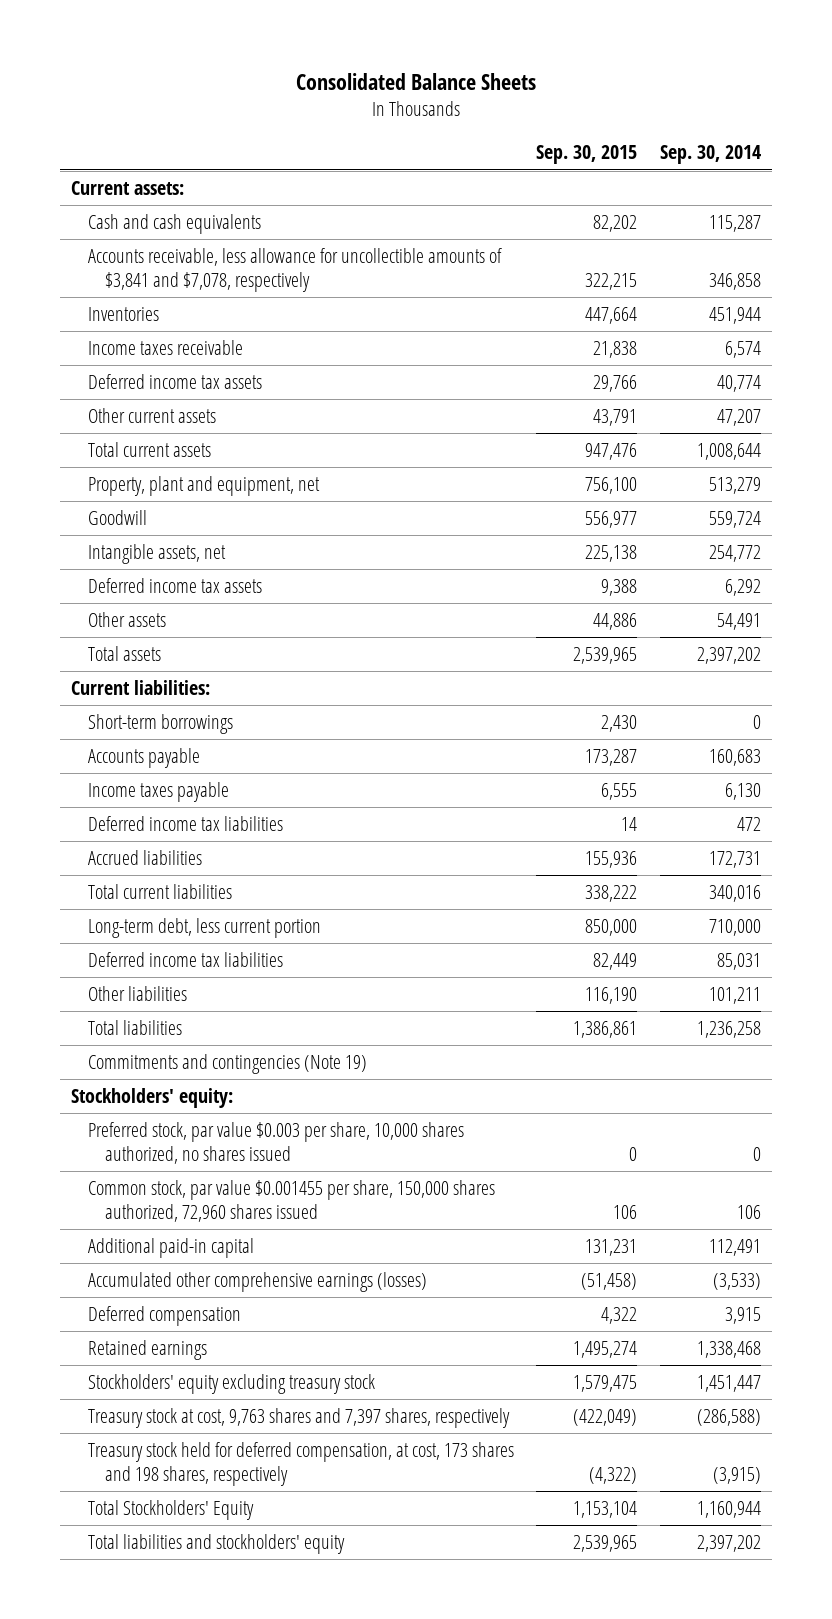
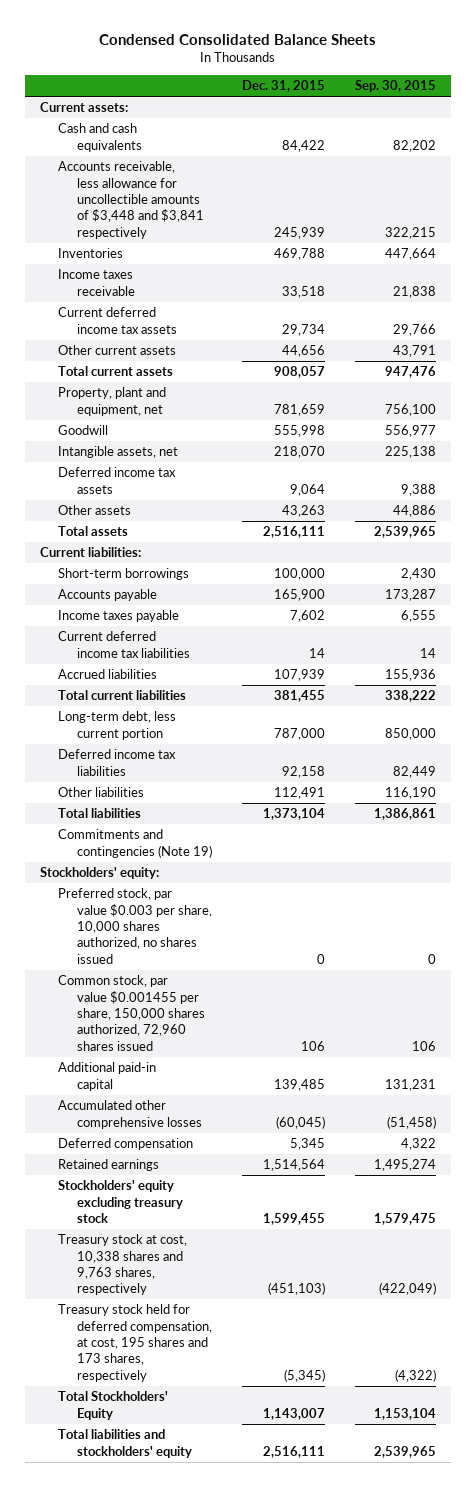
- Consolidated Balance Sheets
+ Condensed Consolidated Balance Sheets
- | Sep. 30, 2015 | Sep. 30, 2014
+ | Dec. 31, 2015 | Sep. 30, 2015
- Accounts receivable, less allowance for uncollectible amounts of $3,841 and $7,078, respectively | 322,215 | 346,858
+ Accounts receivable, less allowance for uncollectible amounts of $3,448 and $3,841 respectively | 245,939 | 322,215
- Deferred income tax assets | 29,766 | 40,774
+ Current deferred income tax assets | 29,734 | 29,766
- Deferred income tax liabilities | 14 | 472
+ Current deferred income tax liabilities | 14 | 14
- Accumulated other comprehensive earnings (losses) | (51,458) | (3,533)
+ Accumulated other comprehensive losses | (60,045) | (51,458)
- Treasury stock at cost, 9,763 shares and 7,397 shares, respectively | (422,049) | (286,588)
- Treasury stock held for deferred compensation, at cost, 173 shares and 198 shares, respectively | (4,322) | (3,915)
+ Treasury stock at cost, 10,338 shares and 9,763 shares, respectively | (451,103) | (422,049)
+ Treasury stock held for deferred compensation, at cost, 195 shares and 173 shares, respectively | (5,345) | (4,322)

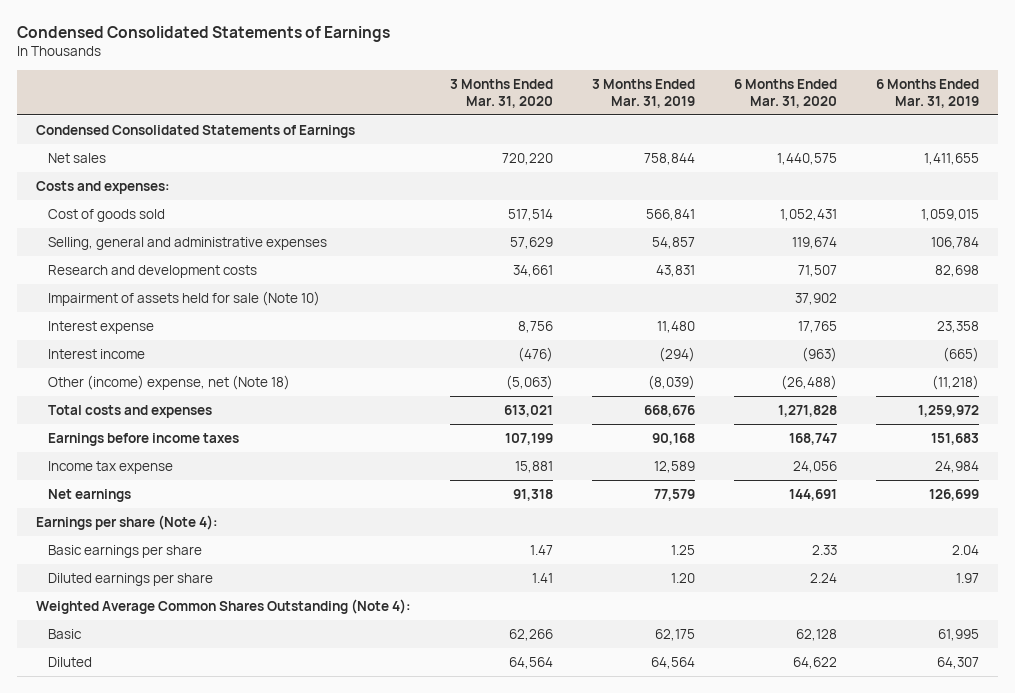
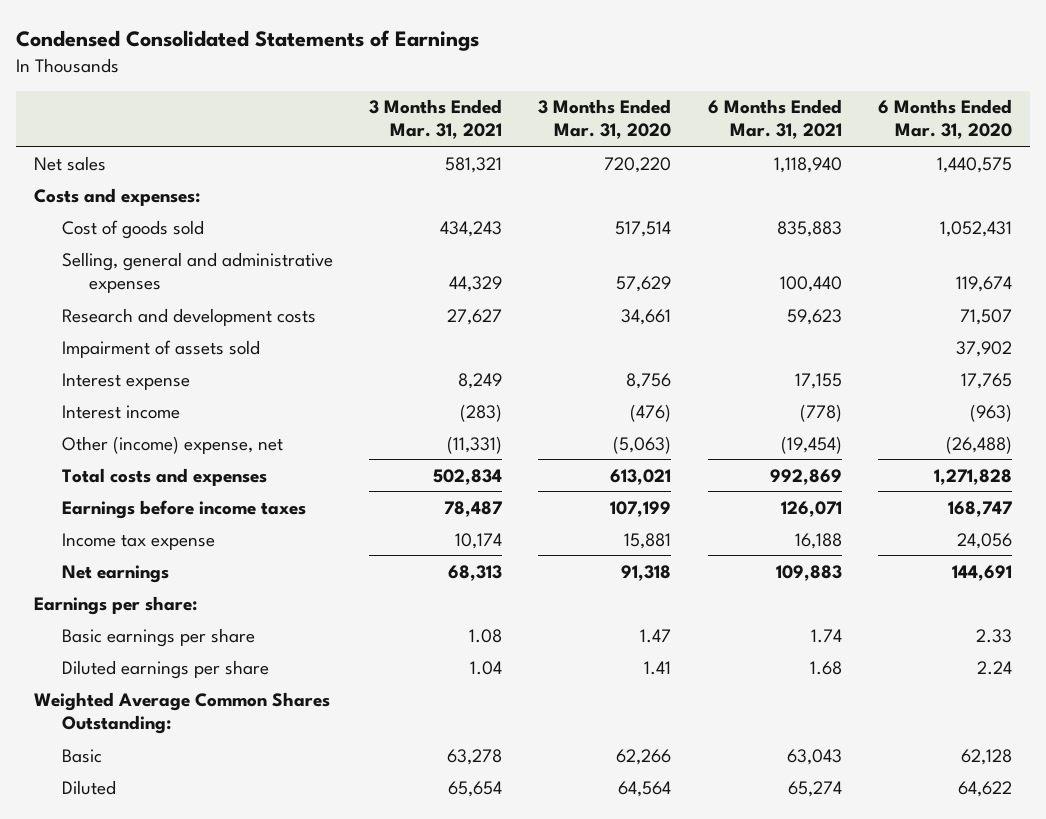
- | 3 Months Ended Mar. 31, 2020 | 3 Months Ended Mar. 31, 2019 | 6 Months Ended Mar. 31, 2020 | 6 Months Ended Mar. 31, 2019
+ | 3 Months Ended Mar. 31, 2021 | 3 Months Ended Mar. 31, 2020 | 6 Months Ended Mar. 31, 2021 | 6 Months Ended Mar. 31, 2020
- Condensed Consolidated Statements of Earnings
- Impairment of assets held for sale (Note 10) | | | 37,902 |
+ Impairment of assets sold | | | | 37,902
- Other (income) expense, net (Note 18) | (5,063) | (8,039) | (26,488) | (11,218)
+ Other (income) expense, net | (11,331) | (5,063) | (19,454) | (26,488)
- Earnings per share (Note 4):
+ Earnings per share:
- Weighted Average Common Shares Outstanding (Note 4):
+ Weighted Average Common Shares Outstanding:

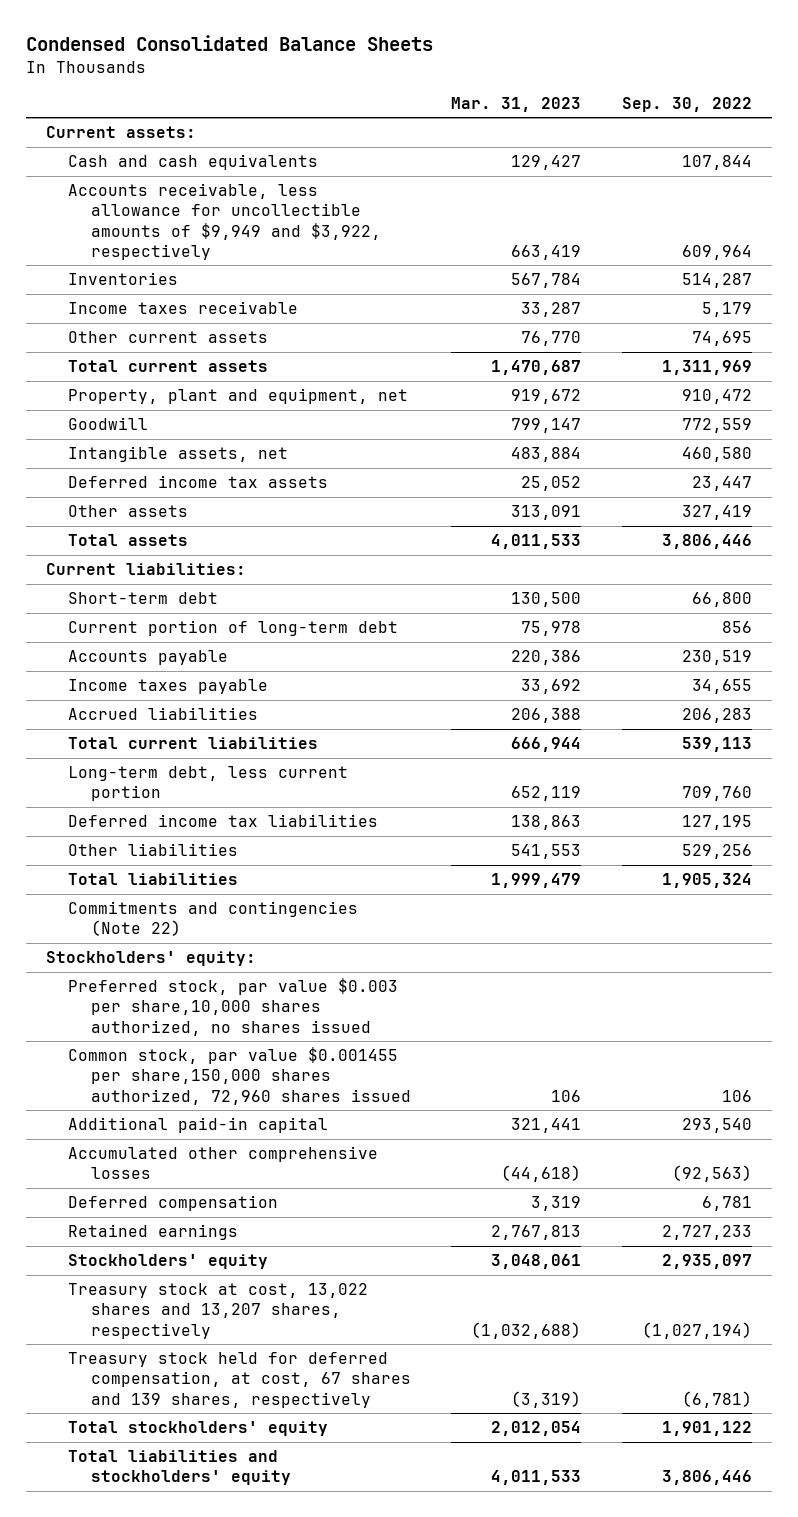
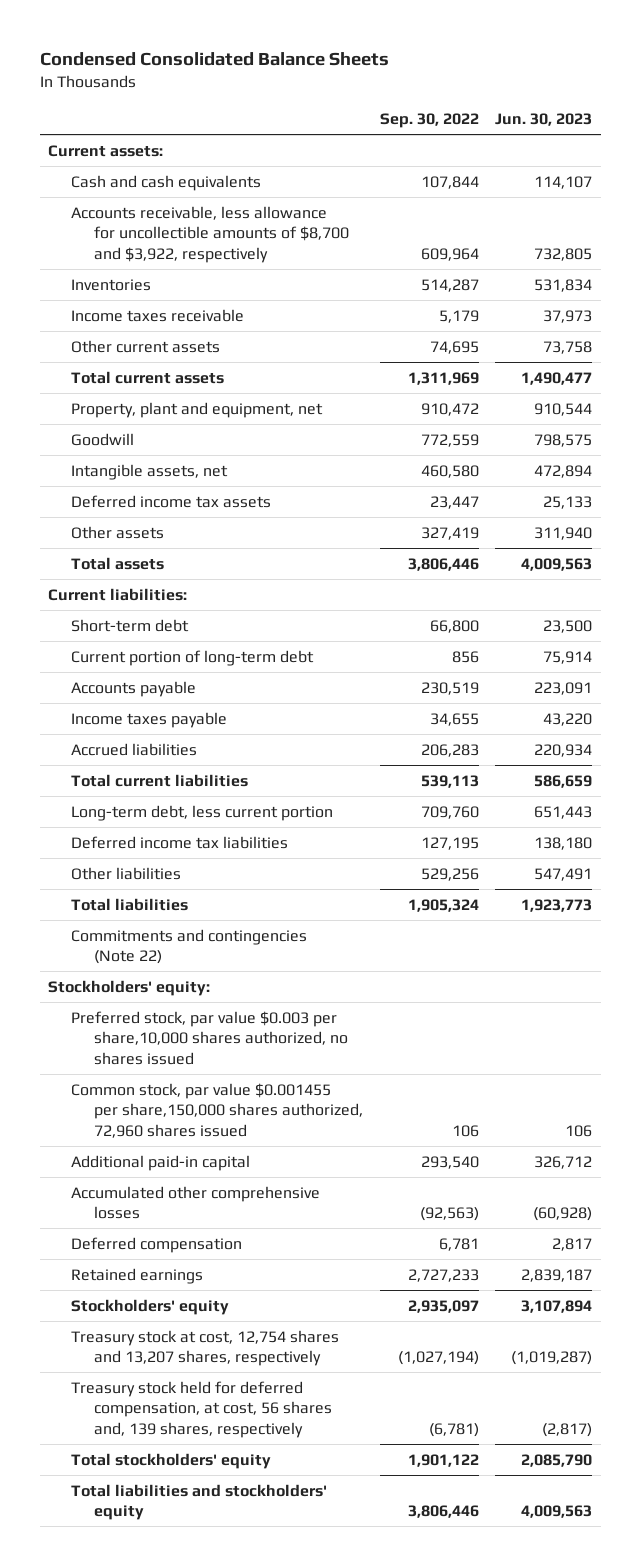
- | Mar. 31, 2023 | Sep. 30, 2022
+ | Sep. 30, 2022 | Jun. 30, 2023
- Accounts receivable, less allowance for uncollectible amounts of $9,949 and $3,922, respectively | 663,419 | 609,964
+ Accounts receivable, less allowance for uncollectible amounts of $8,700 and $3,922, respectively | 609,964 | 732,805
- Treasury stock at cost, 13,022 shares and 13,207 shares, respectively | (1,032,688) | (1,027,194)
- Treasury stock held for deferred compensation, at cost, 67 shares and 139 shares, respectively | (3,319) | (6,781)
+ Treasury stock at cost, 12,754 shares and 13,207 shares, respectively | (1,027,194) | (1,019,287)
+ Treasury stock held for deferred compensation, at cost, 56 shares and, 139 shares, respectively | (6,781) | (2,817)

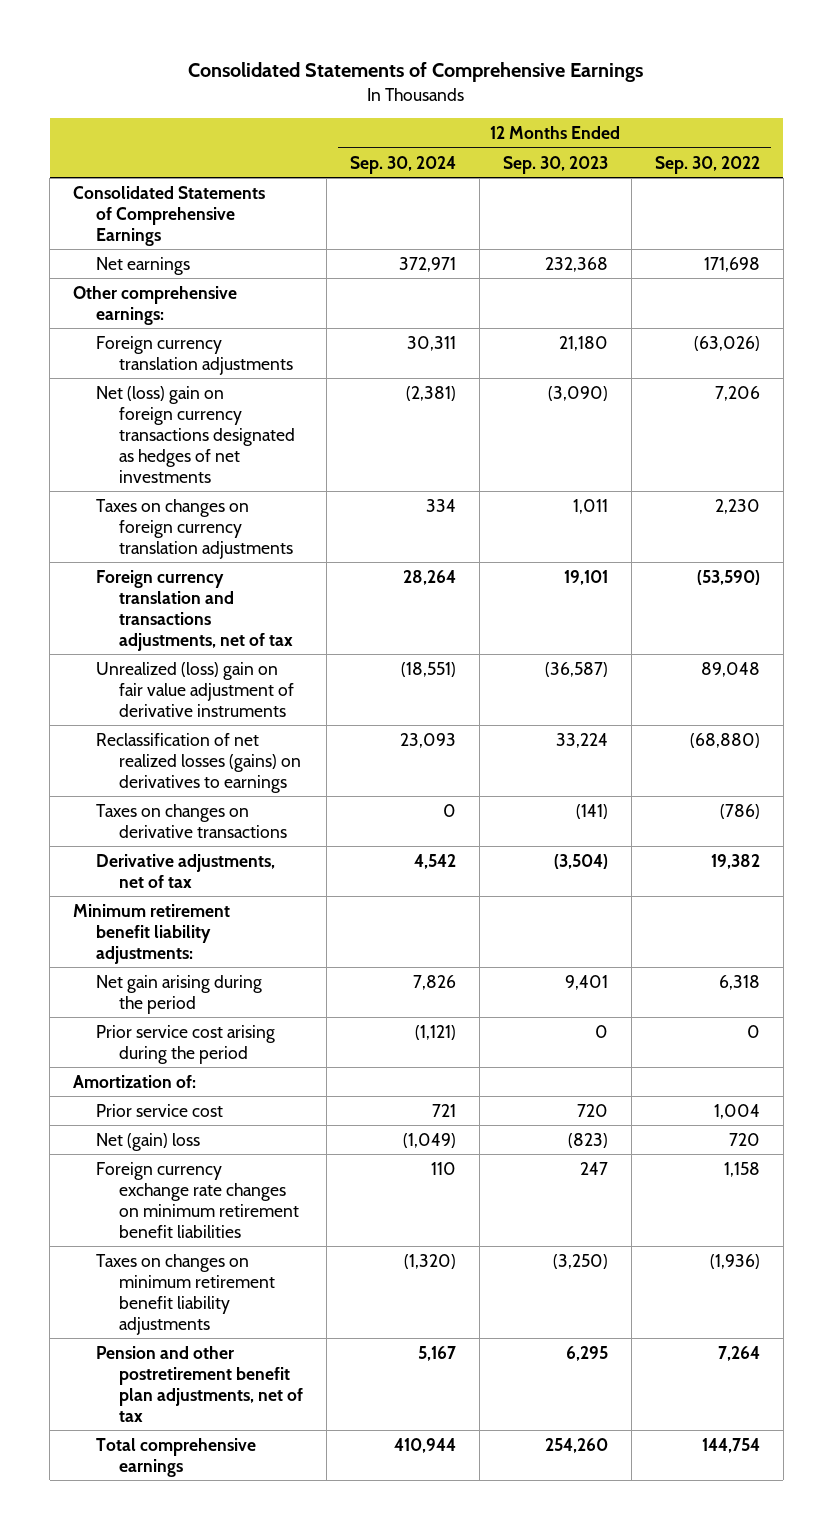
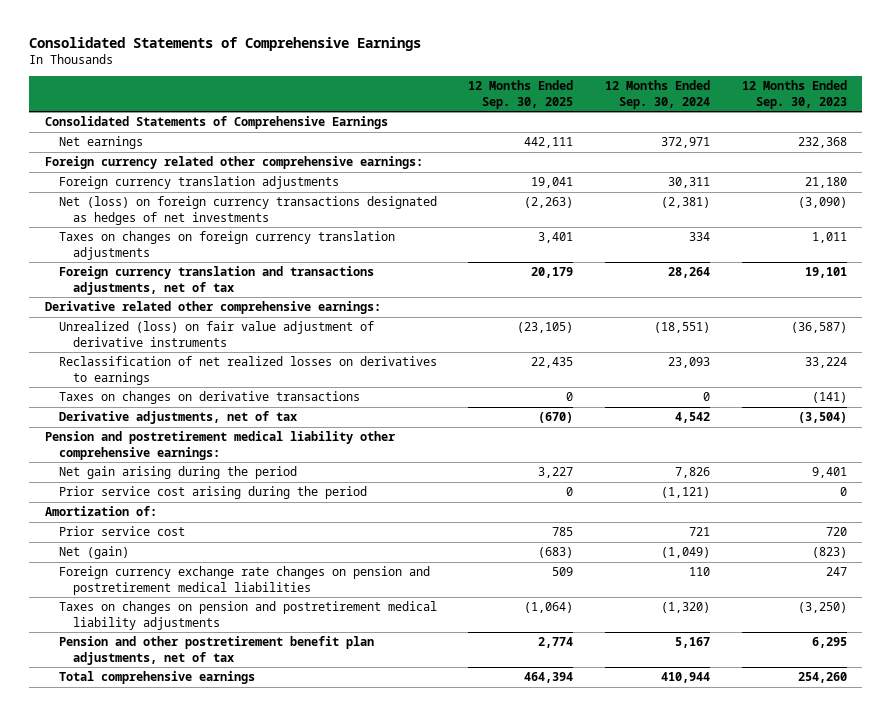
- | 12 Months Ended Sep. 30, 2024 | 12 Months Ended Sep. 30, 2023 | 12 Months Ended Sep. 30, 2022
+ | 12 Months Ended Sep. 30, 2025 | 12 Months Ended Sep. 30, 2024 | 12 Months Ended Sep. 30, 2023
- Other comprehensive earnings:
+ Foreign currency related other comprehensive earnings:
- Net (loss) gain on foreign currency transactions designated as hedges of net investments | (2,381) | (3,090) | 7,206
+ Net (loss) on foreign currency transactions designated as hedges of net investments | (2,263) | (2,381) | (3,090)
- Unrealized (loss) gain on fair value adjustment of derivative instruments | (18,551) | (36,587) | 89,048
- Reclassification of net realized losses (gains) on derivatives to earnings | 23,093 | 33,224 | (68,880)
+ Derivative related other comprehensive earnings:
+ Unrealized (loss) on fair value adjustment of derivative instruments | (23,105) | (18,551) | (36,587)
+ Reclassification of net realized losses on derivatives to earnings | 22,435 | 23,093 | 33,224
- Minimum retirement benefit liability adjustments:
+ Pension and postretirement medical liability other comprehensive earnings:
- Net (gain) loss | (1,049) | (823) | 720
- Foreign currency exchange rate changes on minimum retirement benefit liabilities | 110 | 247 | 1,158
- Taxes on changes on minimum retirement benefit liability adjustments | (1,320) | (3,250) | (1,936)
+ Net (gain) | (683) | (1,049) | (823)
+ Foreign currency exchange rate changes on pension and postretirement medical liabilities | 509 | 110 | 247
+ Taxes on changes on pension and postretirement medical liability adjustments | (1,064) | (1,320) | (3,250)

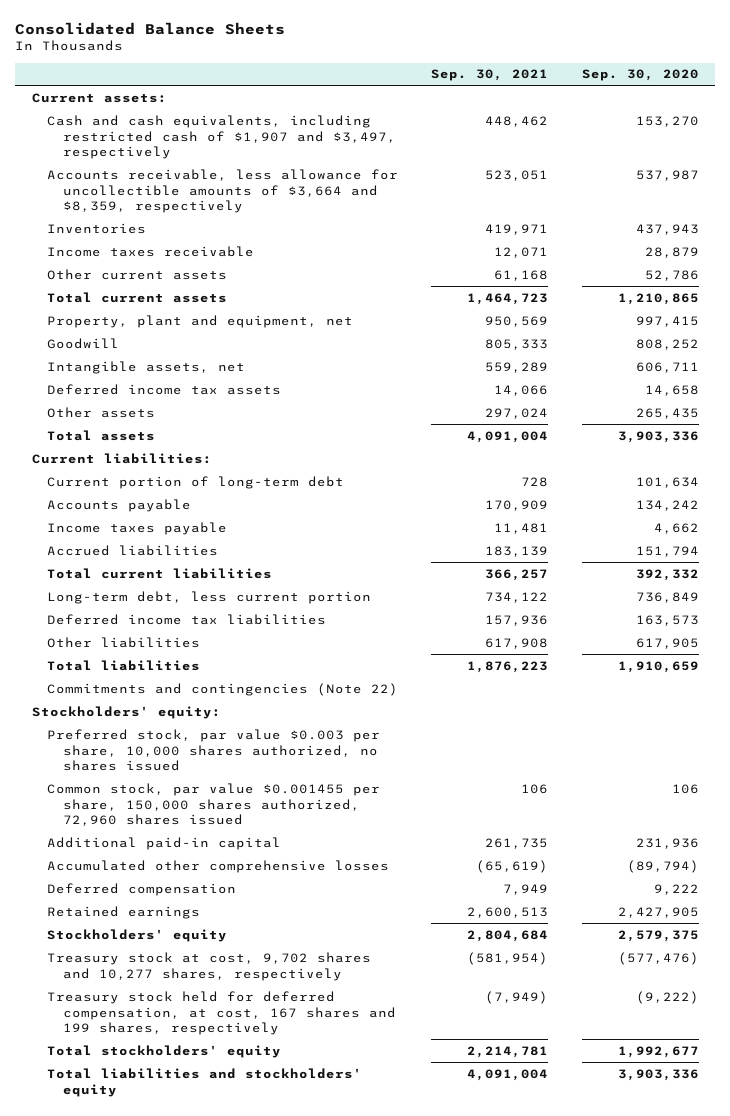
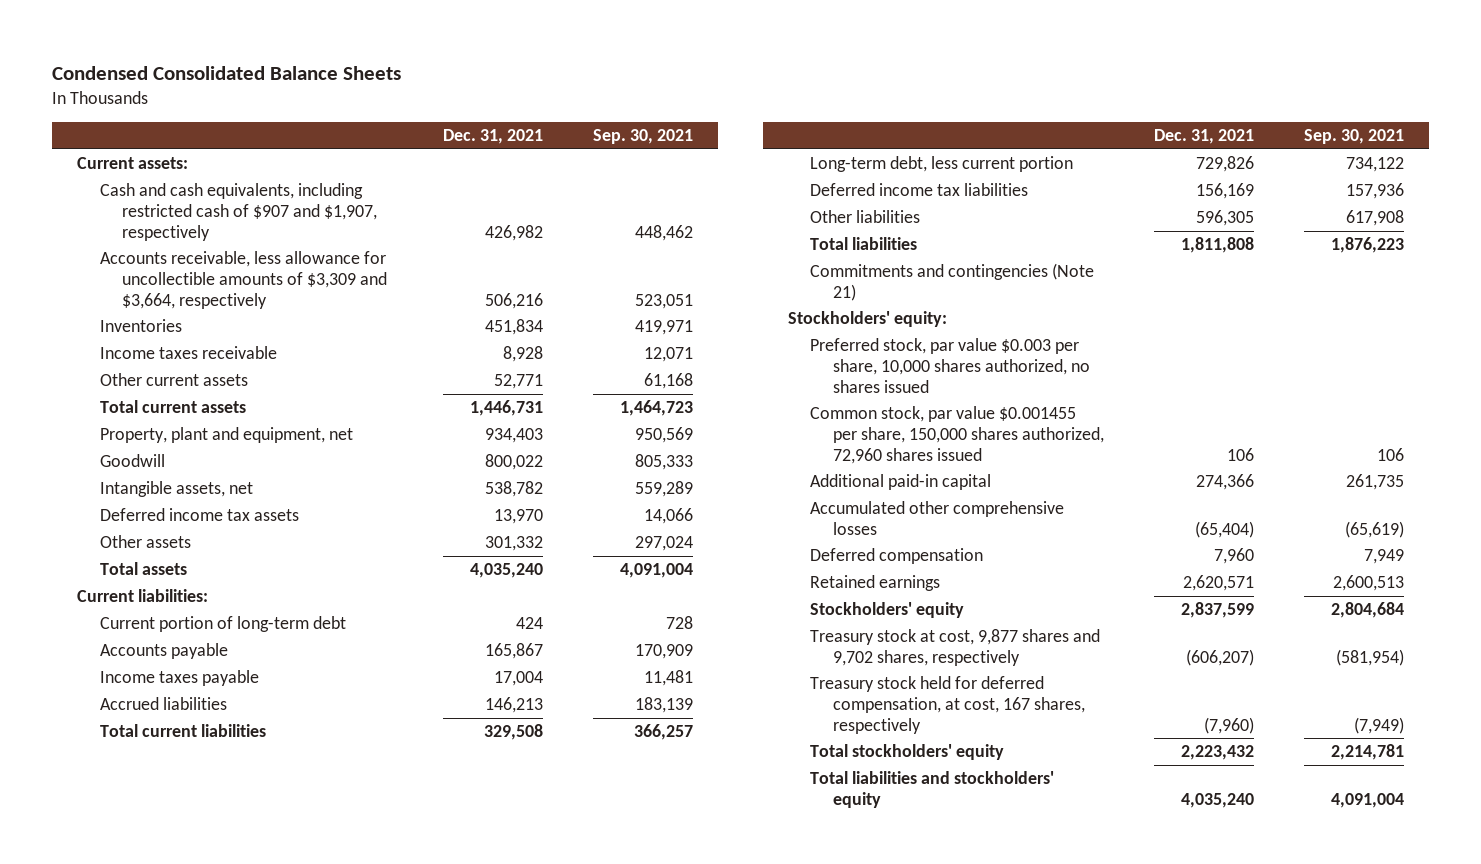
- Consolidated Balance Sheets
+ Condensed Consolidated Balance Sheets
- | Sep. 30, 2021 | Sep. 30, 2020
+ | Dec. 31, 2021 | Sep. 30, 2021
- Cash and cash equivalents, including restricted cash of $1,907 and $3,497, respectively | 448,462 | 153,270
- Accounts receivable, less allowance for uncollectible amounts of $3,664 and $8,359, respectively | 523,051 | 537,987
+ Cash and cash equivalents, including restricted cash of $907 and $1,907, respectively | 426,982 | 448,462
+ Accounts receivable, less allowance for uncollectible amounts of $3,309 and $3,664, respectively | 506,216 | 523,051
- Commitments and contingencies (Note 22)
+ Commitments and contingencies (Note 21)
- Treasury stock at cost, 9,702 shares and 10,277 shares, respectively | (581,954) | (577,476)
- Treasury stock held for deferred compensation, at cost, 167 shares and 199 shares, respectively | (7,949) | (9,222)
+ Treasury stock at cost, 9,877 shares and 9,702 shares, respectively | (606,207) | (581,954)
+ Treasury stock held for deferred compensation, at cost, 167 shares, respectively | (7,960) | (7,949)

